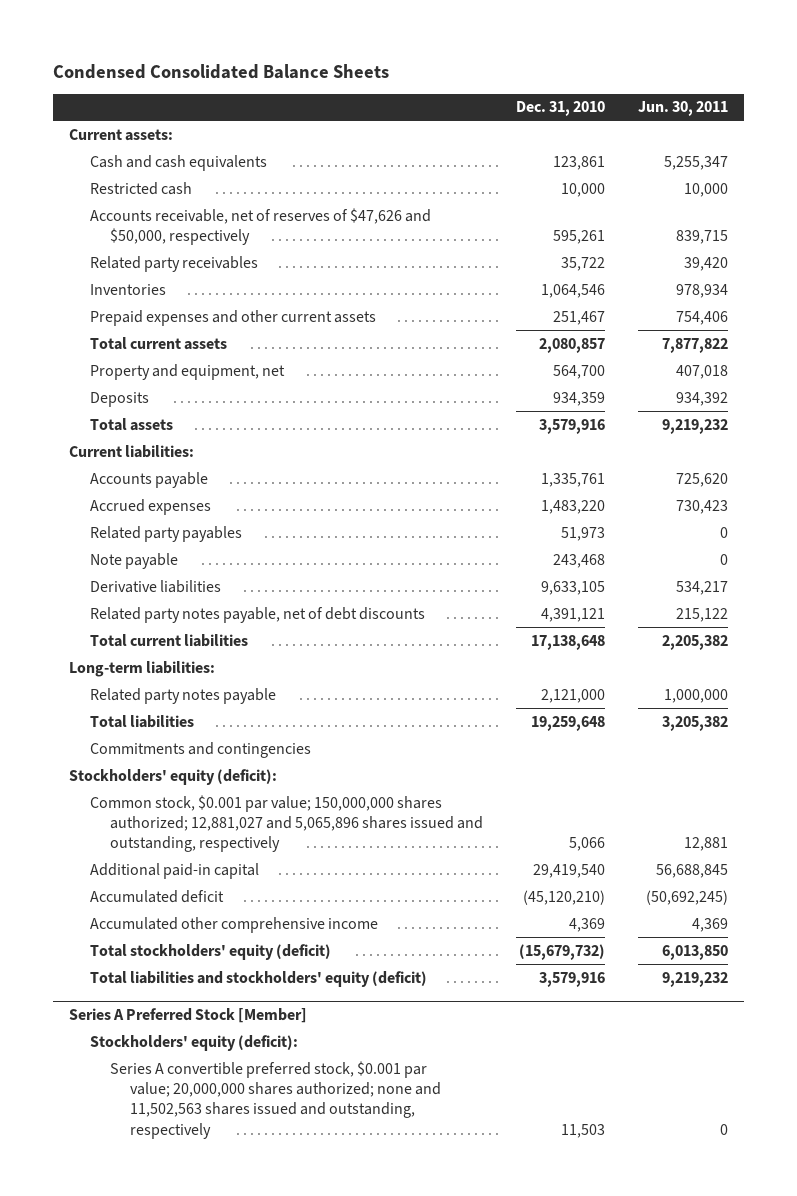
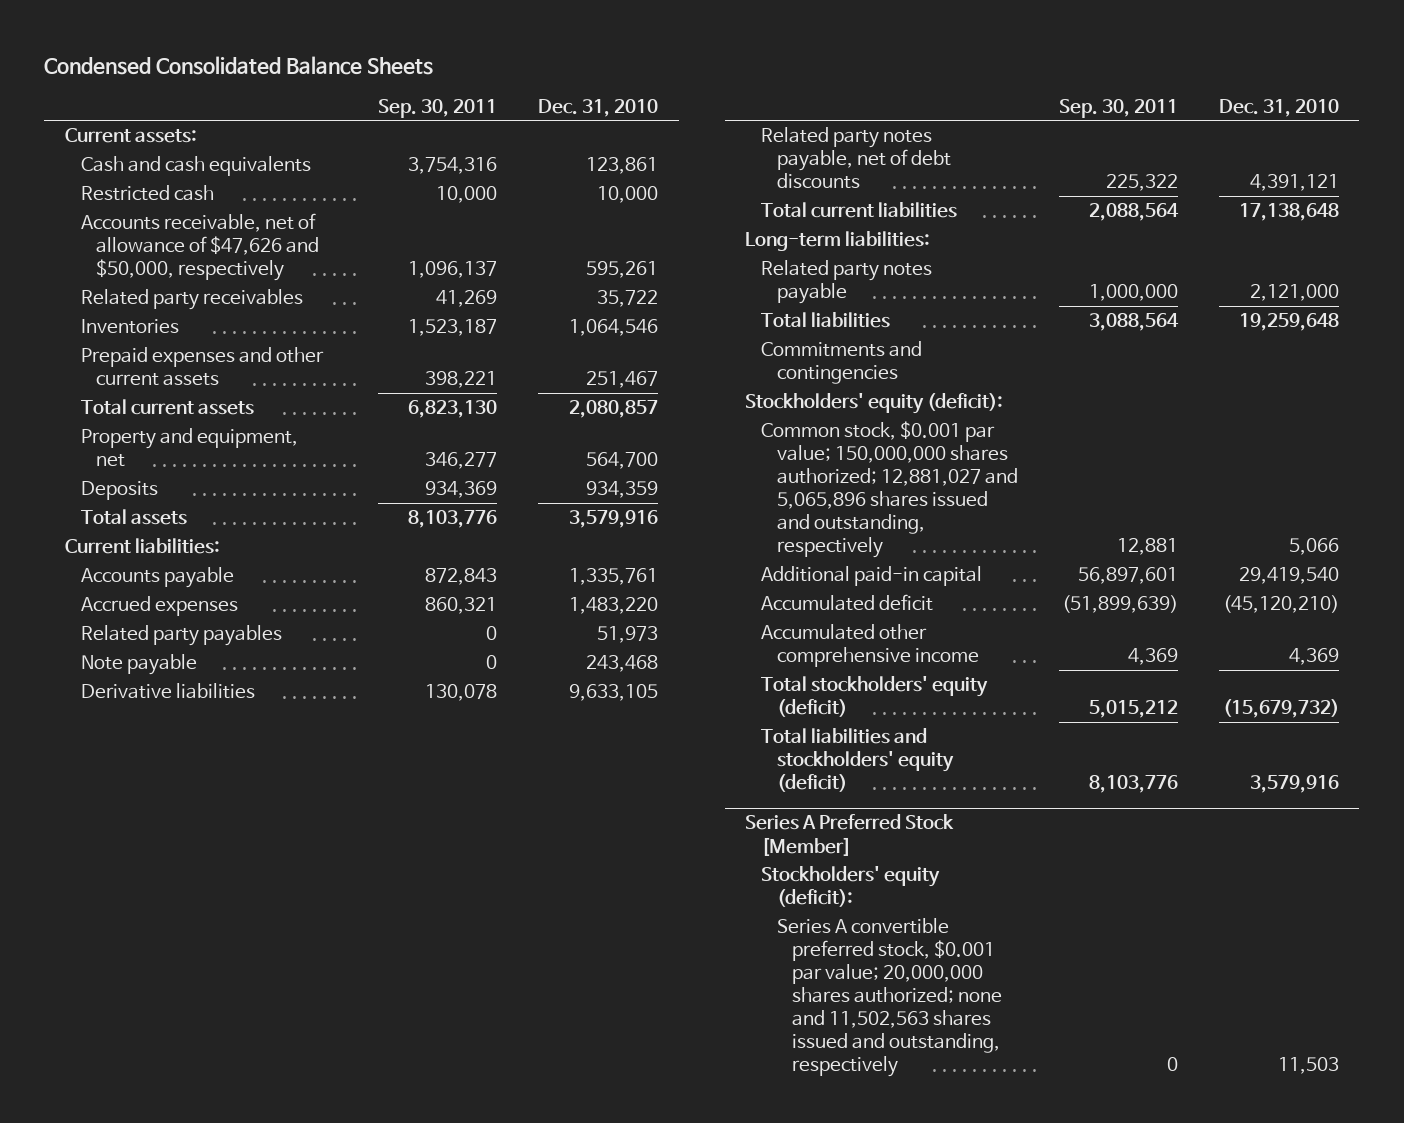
- | Dec. 31, 2010 | Jun. 30, 2011
+ | Sep. 30, 2011 | Dec. 31, 2010
- Accounts receivable, net of reserves of $47,626 and $50,000, respectively | 595,261 | 839,715
+ Accounts receivable, net of allowance of $47,626 and $50,000, respectively | 1,096,137 | 595,261

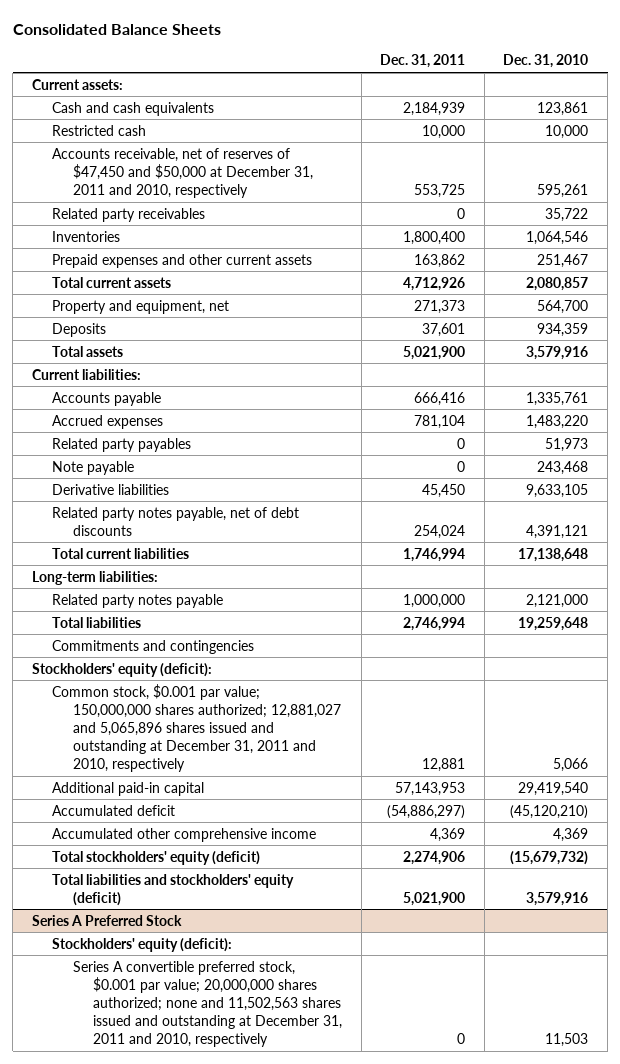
- Condensed Consolidated Balance Sheets
+ Consolidated Balance Sheets
- | Sep. 30, 2011 | Dec. 31, 2010
+ | Dec. 31, 2011 | Dec. 31, 2010
- Accounts receivable, net of allowance of $47,626 and $50,000, respectively | 1,096,137 | 595,261
+ Accounts receivable, net of reserves of $47,450 and $50,000 at December 31, 2011 and 2010, respectively | 553,725 | 595,261
- Common stock, $0.001 par value; 150,000,000 shares authorized; 12,881,027 and 5,065,896 shares issued and outstanding, respectively | 12,881 | 5,066
+ Common stock, $0.001 par value; 150,000,000 shares authorized; 12,881,027 and 5,065,896 shares issued and outstanding at December 31, 2011 and 2010, respectively | 12,881 | 5,066
- Series A Preferred Stock [Member]
+ Series A Preferred Stock
- Series A convertible preferred stock, $0.001 par value; 20,000,000 shares authorized; none and 11,502,563 shares issued and outstanding, respectively | 0 | 11,503
+ Series A convertible preferred stock, $0.001 par value; 20,000,000 shares authorized; none and 11,502,563 shares issued and outstanding at December 31, 2011 and 2010, respectively | 0 | 11,503

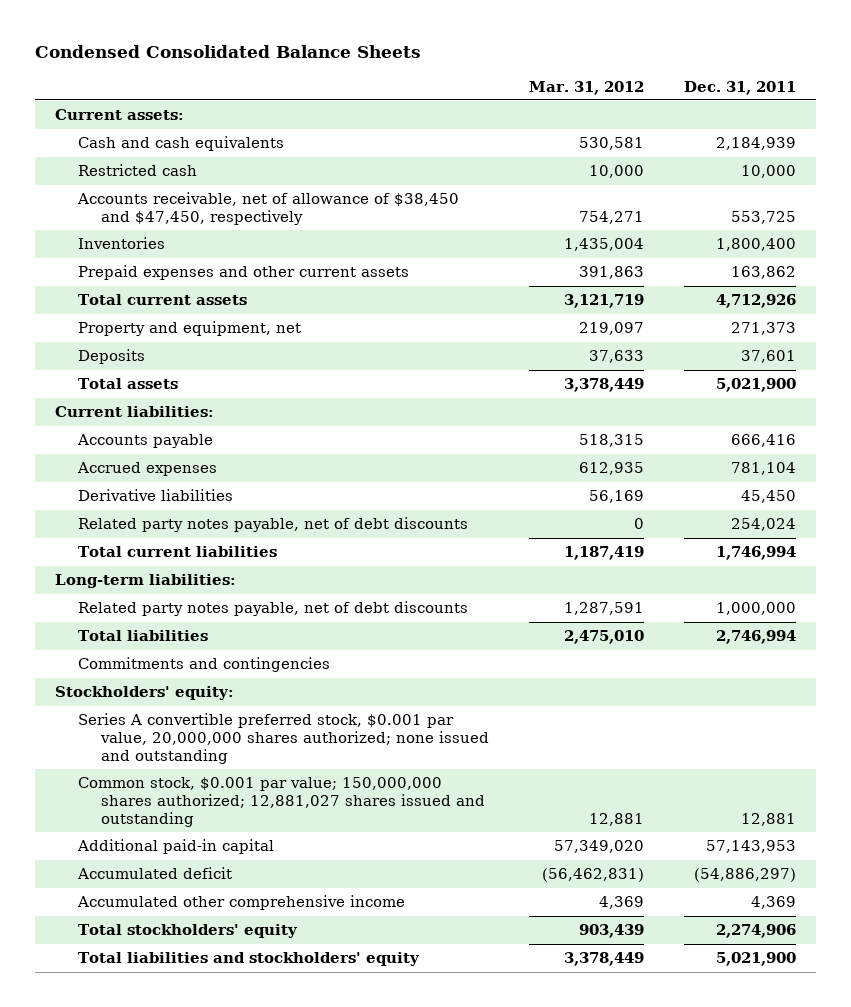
- Consolidated Balance Sheets
+ Condensed Consolidated Balance Sheets
- | Dec. 31, 2011 | Dec. 31, 2010
+ | Mar. 31, 2012 | Dec. 31, 2011
- Accounts receivable, net of reserves of $47,450 and $50,000 at December 31, 2011 and 2010, respectively | 553,725 | 595,261
- Related party receivables | 0 | 35,722
+ Accounts receivable, net of allowance of $38,450 and $47,450, respectively | 754,271 | 553,725
- Related party payables | 0 | 51,973
- Note payable | 0 | 243,468
- Related party notes payable | 1,000,000 | 2,121,000
+ Related party notes payable, net of debt discounts | 1,287,591 | 1,000,000
- Stockholders' equity (deficit):
- Common stock, $0.001 par value; 150,000,000 shares authorized; 12,881,027 and 5,065,896 shares issued and outstanding at December 31, 2011 and 2010, respectively | 12,881 | 5,066
+ Stockholders' equity:
+ Series A convertible preferred stock, $0.001 par value, 20,000,000 shares authorized; none issued and outstanding
+ Common stock, $0.001 par value; 150,000,000 shares authorized; 12,881,027 shares issued and outstanding | 12,881 | 12,881
- Total stockholders' equity (deficit) | 2,274,906 | (15,679,732)
- Total liabilities and stockholders' equity (deficit) | 5,021,900 | 3,579,916
- Series A Preferred Stock
- Stockholders' equity (deficit):
- Series A convertible preferred stock, $0.001 par value; 20,000,000 shares authorized; none and 11,502,563 shares issued and outstanding at December 31, 2011 and 2010, respectively | 0 | 11,503
+ Total stockholders' equity | 903,439 | 2,274,906
+ Total liabilities and stockholders' equity | 3,378,449 | 5,021,900

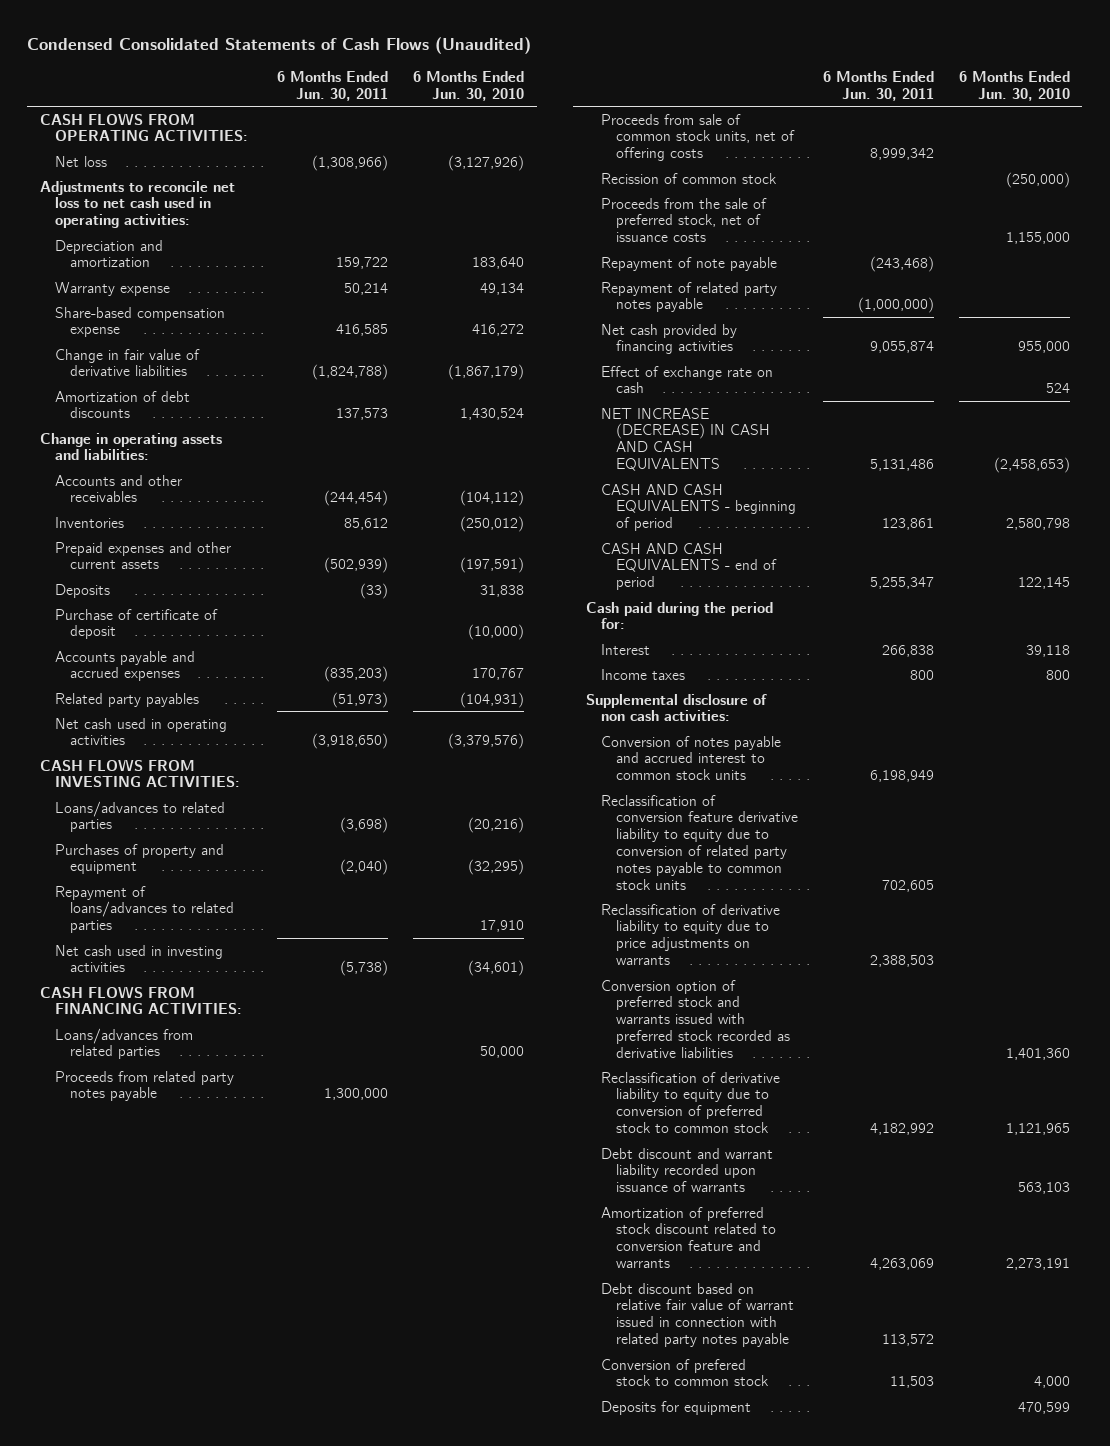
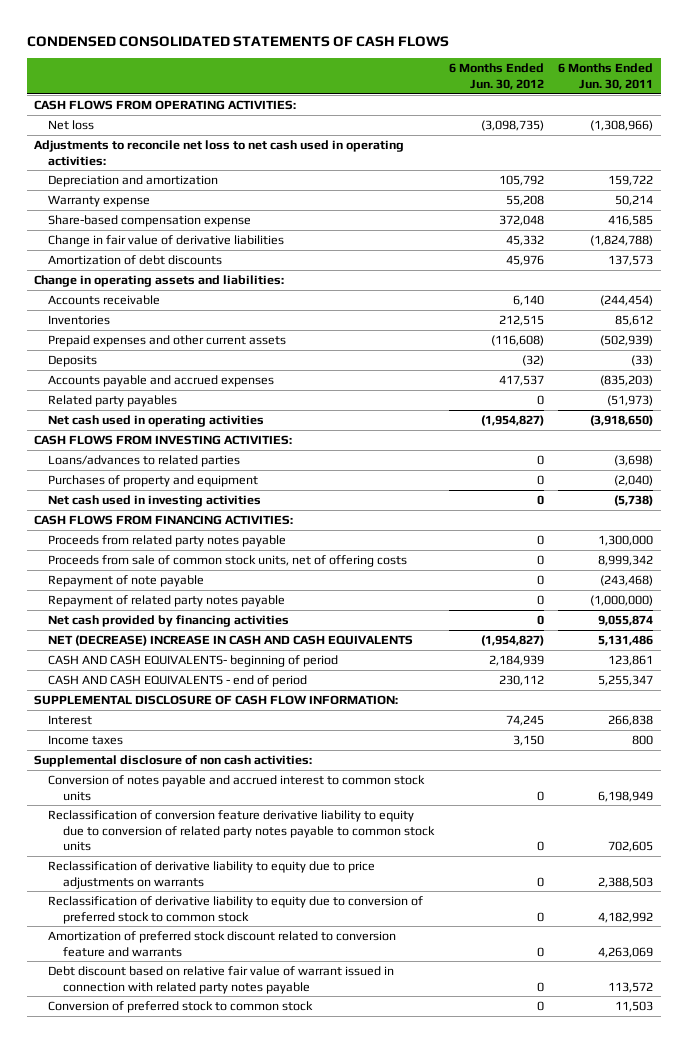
- Condensed Consolidated Statements of Cash Flows (Unaudited)
+ CONDENSED CONSOLIDATED STATEMENTS OF CASH FLOWS
- | 6 Months Ended Jun. 30, 2011 | 6 Months Ended Jun. 30, 2010
+ | 6 Months Ended Jun. 30, 2012 | 6 Months Ended Jun. 30, 2011
- Accounts and other receivables | (244,454) | (104,112)
+ Accounts receivable | 6,140 | (244,454)
- Purchase of certificate of deposit | | (10,000)
- Repayment of loans/advances to related parties | | 17,910
- Loans/advances from related parties | | 50,000
- Recission of common stock | | (250,000)
- Proceeds from the sale of preferred stock, net of issuance costs | | 1,155,000
- Effect of exchange rate on cash | | 524
- NET INCREASE (DECREASE) IN CASH AND CASH EQUIVALENTS | 5,131,486 | (2,458,653)
- CASH AND CASH EQUIVALENTS - beginning of period | 123,861 | 2,580,798
+ NET (DECREASE) INCREASE IN CASH AND CASH EQUIVALENTS | (1,954,827) | 5,131,486
+ CASH AND CASH EQUIVALENTS- beginning of period | 2,184,939 | 123,861
- Cash paid during the period for:
+ SUPPLEMENTAL DISCLOSURE OF CASH FLOW INFORMATION:
- Conversion option of preferred stock and warrants issued with preferred stock recorded as derivative liabilities | | 1,401,360
- Debt discount and warrant liability recorded upon issuance of warrants | | 563,103
- Conversion of prefered stock to common stock | 11,503 | 4,000
- Deposits for equipment | | 470,599
+ Conversion of preferred stock to common stock | 0 | 11,503

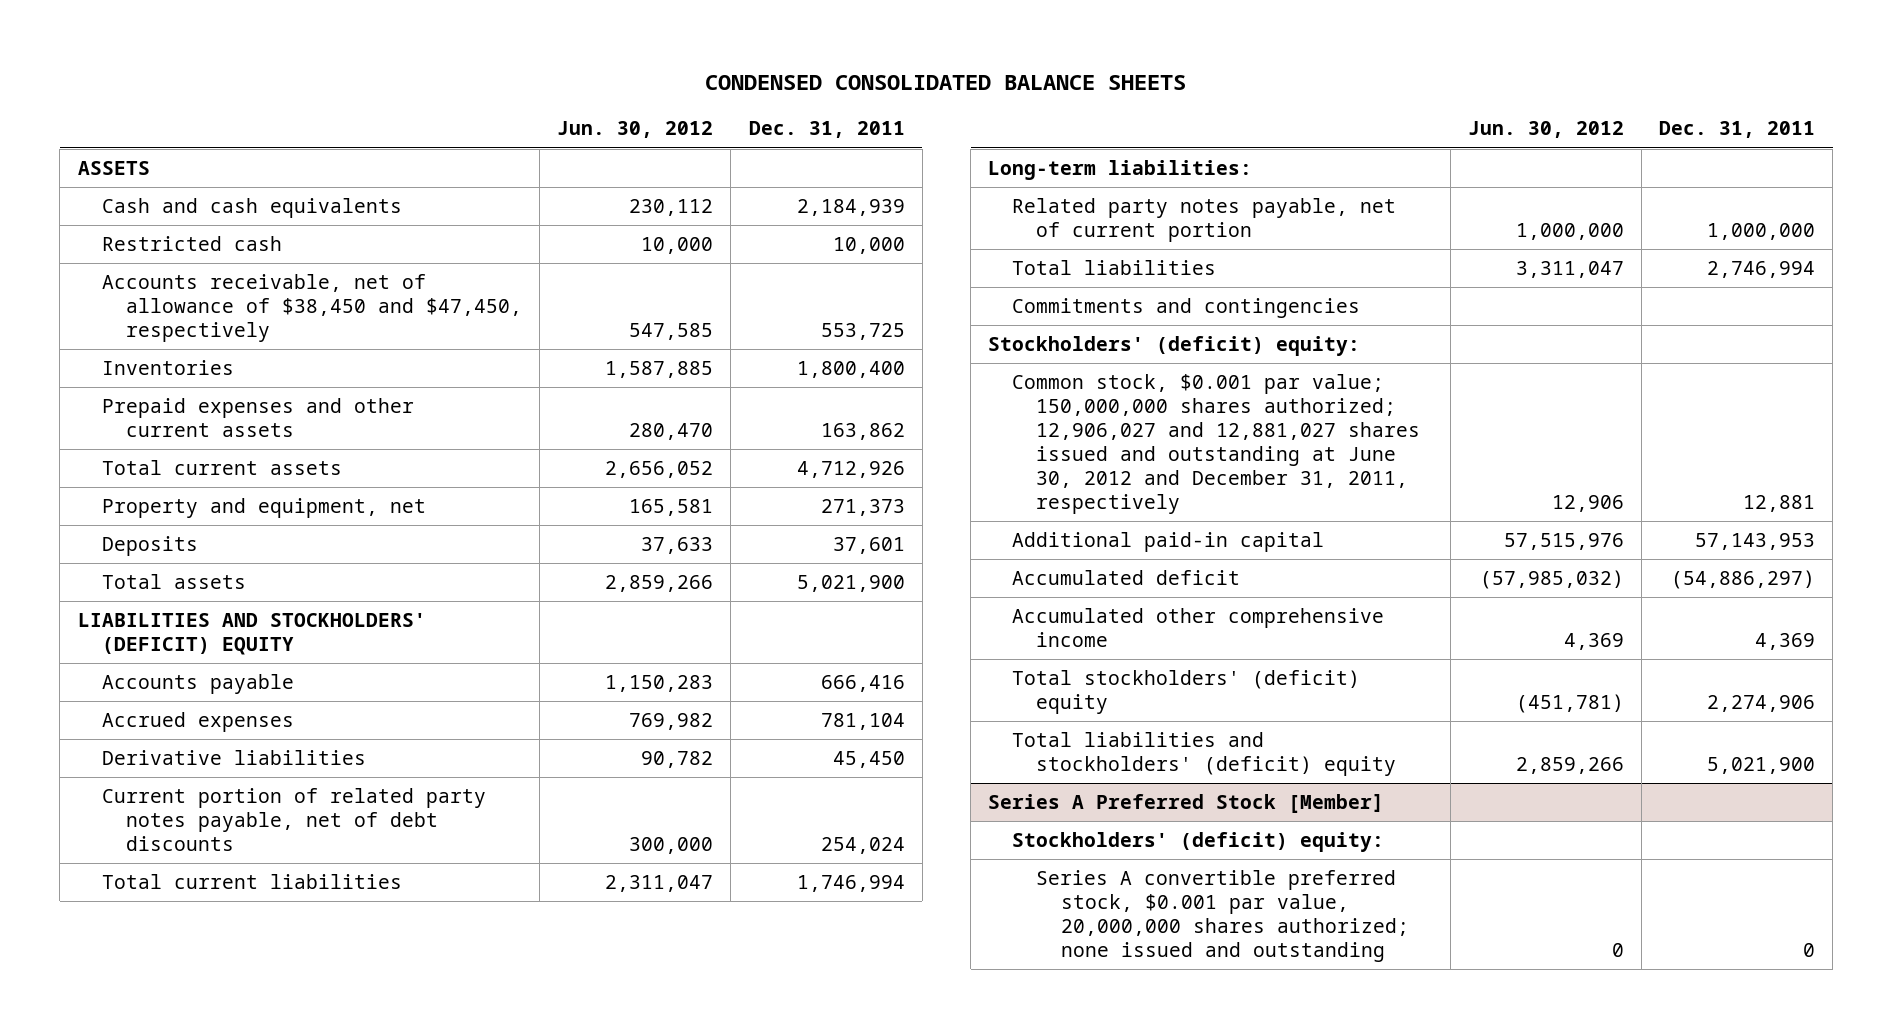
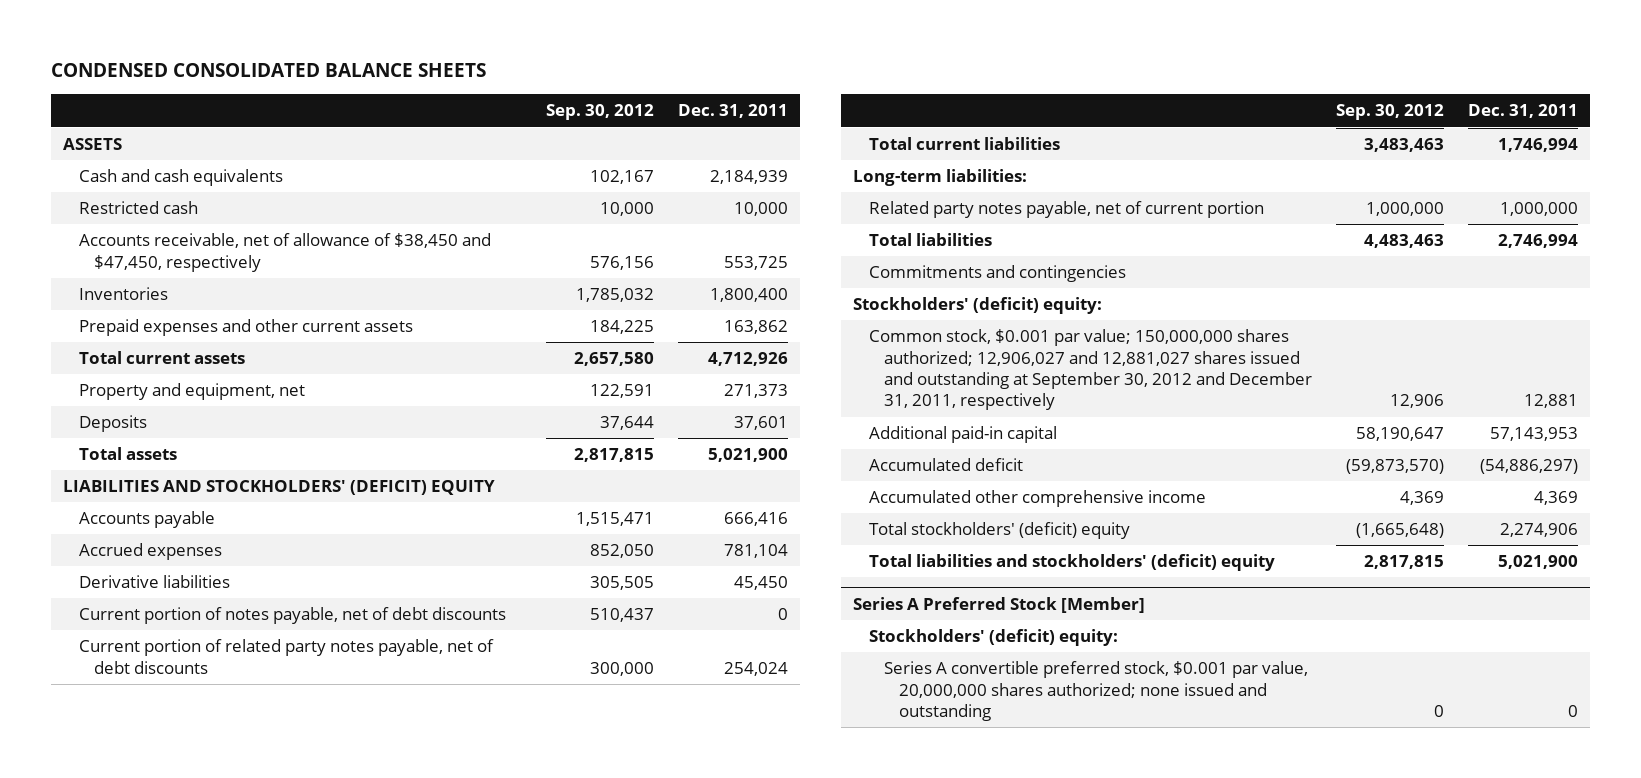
- | Jun. 30, 2012 | Dec. 31, 2011
+ | Sep. 30, 2012 | Dec. 31, 2011
+ Current portion of notes payable, net of debt discounts | 510,437 | 0
- Common stock, $0.001 par value; 150,000,000 shares authorized; 12,906,027 and 12,881,027 shares issued and outstanding at June 30, 2012 and December 31, 2011, respectively | 12,906 | 12,881
+ Common stock, $0.001 par value; 150,000,000 shares authorized; 12,906,027 and 12,881,027 shares issued and outstanding at September 30, 2012 and December 31, 2011, respectively | 12,906 | 12,881

